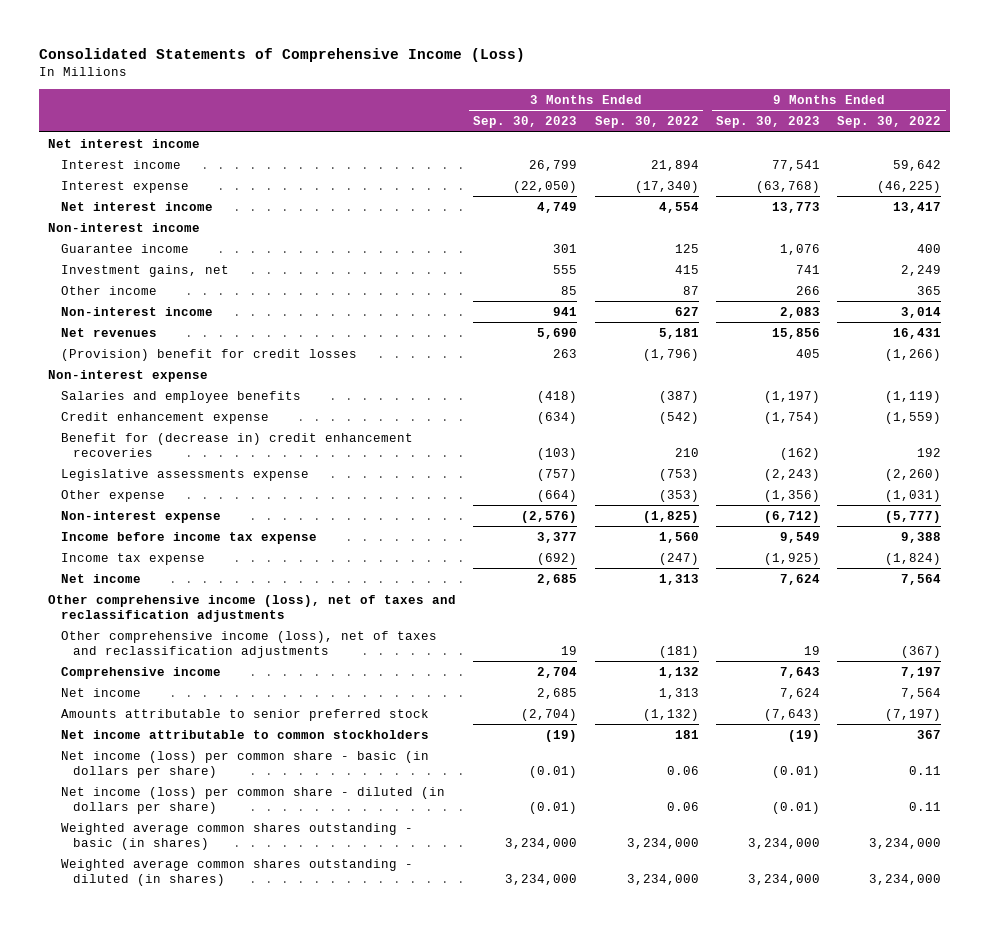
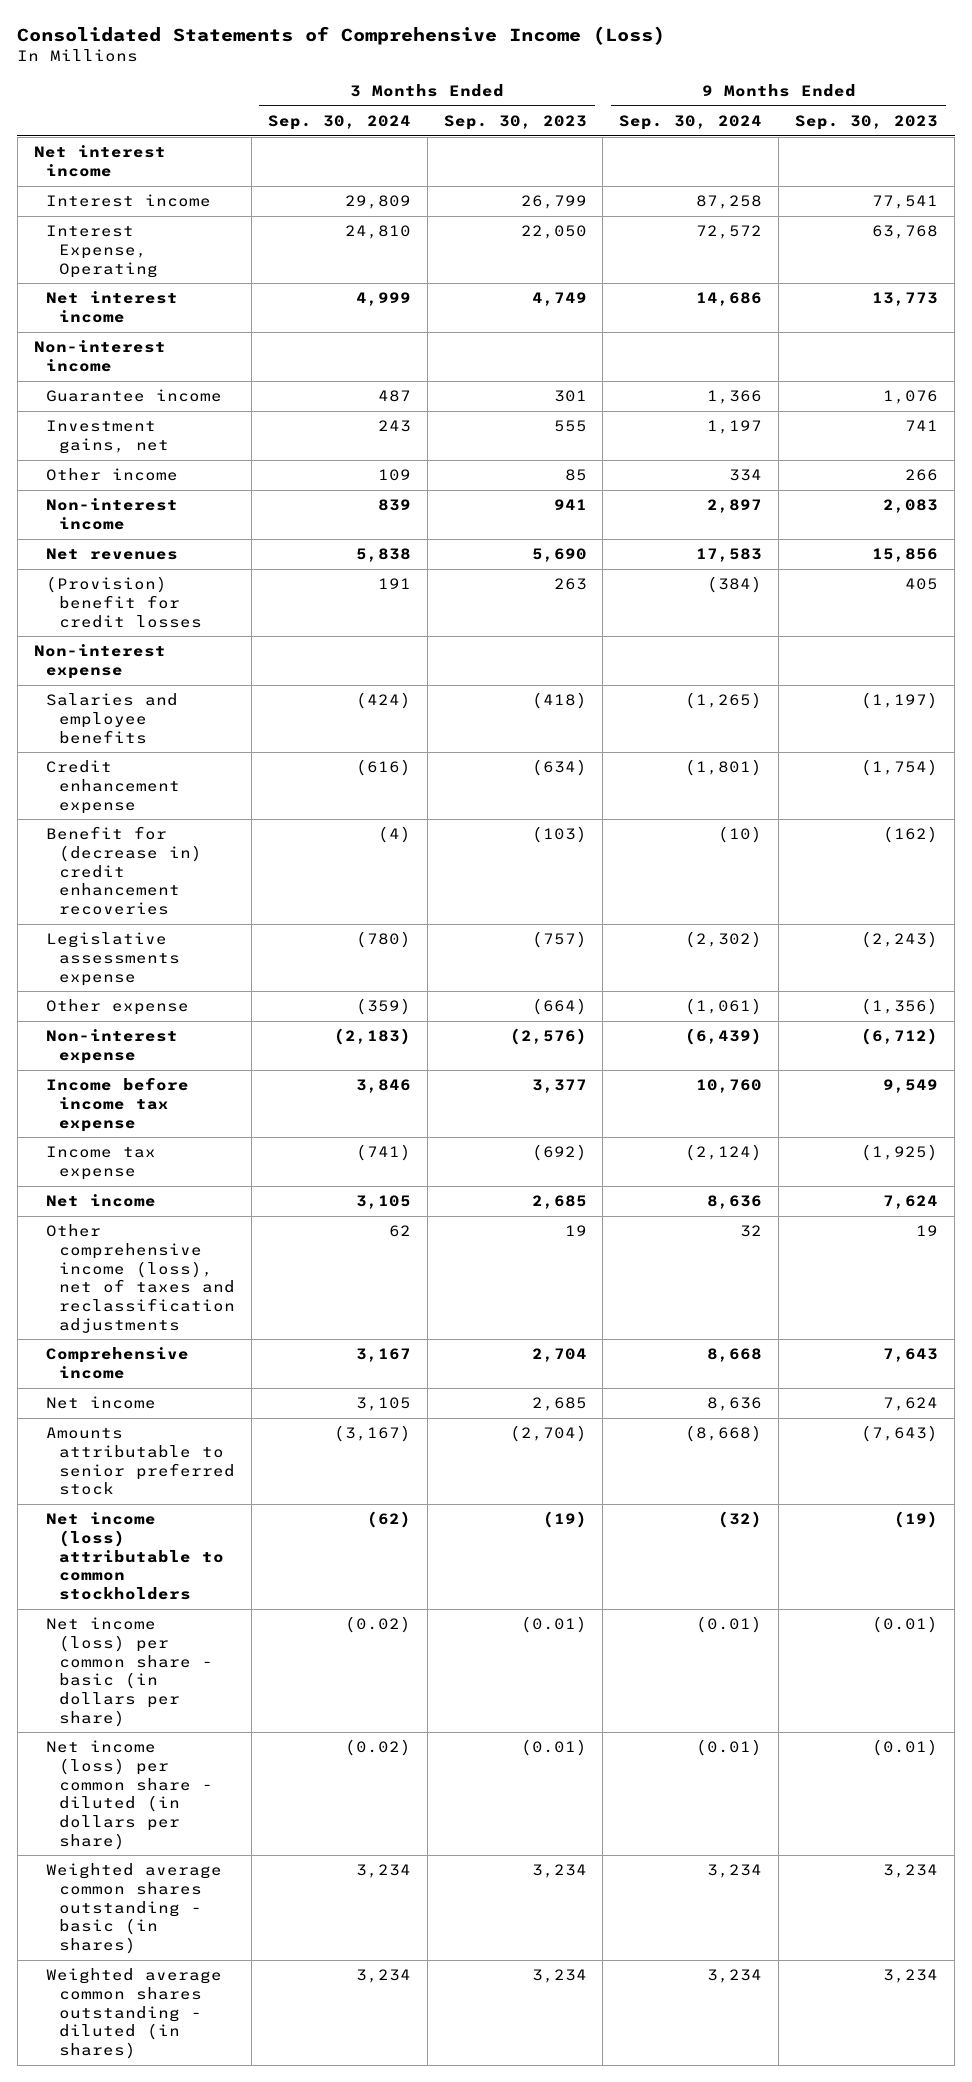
- | 3 Months Ended Sep. 30, 2023 | 3 Months Ended Sep. 30, 2022 | 9 Months Ended Sep. 30, 2023 | 9 Months Ended Sep. 30, 2022
+ | 3 Months Ended Sep. 30, 2024 | 3 Months Ended Sep. 30, 2023 | 9 Months Ended Sep. 30, 2024 | 9 Months Ended Sep. 30, 2023
- Interest expense | (22,050) | (17,340) | (63,768) | (46,225)
+ Interest Expense, Operating | 24,810 | 22,050 | 72,572 | 63,768
- Other comprehensive income (loss), net of taxes and reclassification adjustments
- Net income attributable to common stockholders | (19) | 181 | (19) | 367
+ Net income (loss) attributable to common stockholders | (62) | (19) | (32) | (19)
- Weighted average common shares outstanding - basic (in shares) | 3,234,000 | 3,234,000 | 3,234,000 | 3,234,000
- Weighted average common shares outstanding - diluted (in shares) | 3,234,000 | 3,234,000 | 3,234,000 | 3,234,000
+ Weighted average common shares outstanding - basic (in shares) | 3,234 | 3,234 | 3,234 | 3,234
+ Weighted average common shares outstanding - diluted (in shares) | 3,234 | 3,234 | 3,234 | 3,234

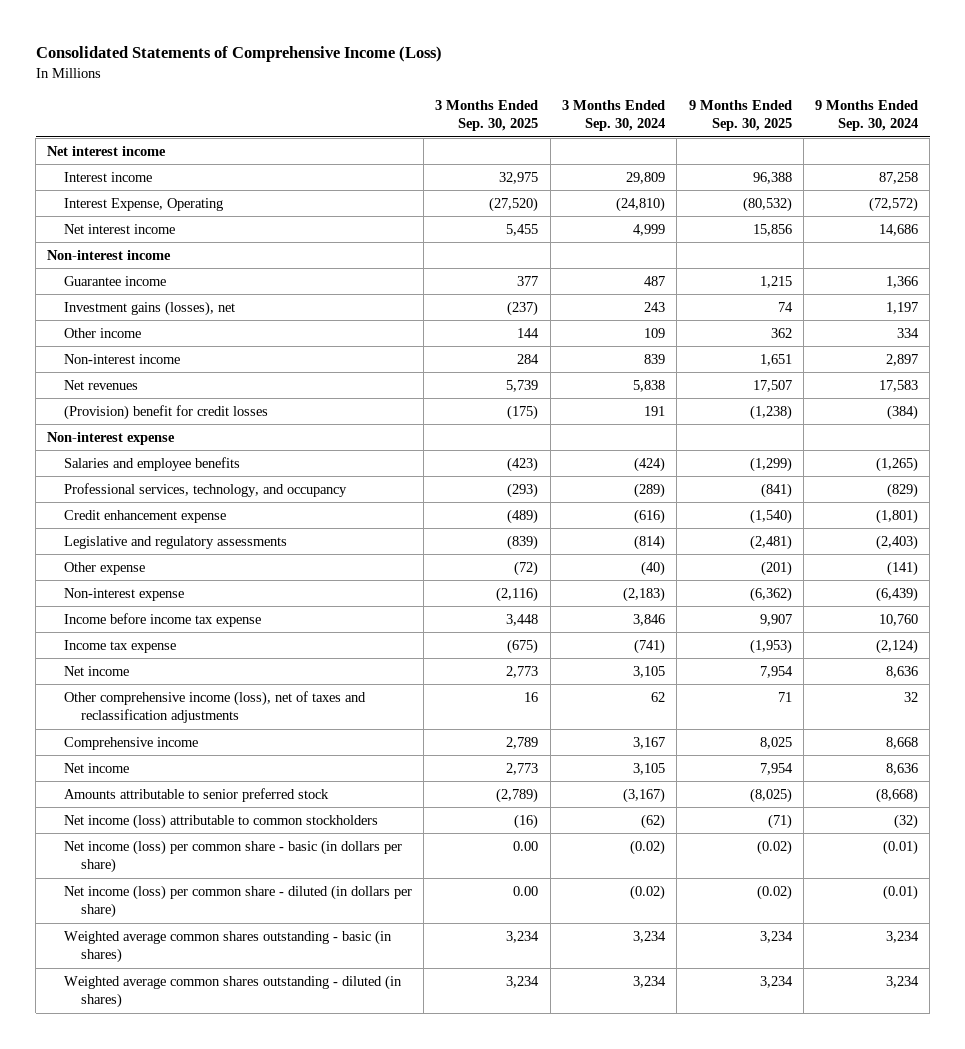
- | 3 Months Ended Sep. 30, 2024 | 3 Months Ended Sep. 30, 2023 | 9 Months Ended Sep. 30, 2024 | 9 Months Ended Sep. 30, 2023
+ | 3 Months Ended Sep. 30, 2025 | 3 Months Ended Sep. 30, 2024 | 9 Months Ended Sep. 30, 2025 | 9 Months Ended Sep. 30, 2024
- Interest Expense, Operating | 24,810 | 22,050 | 72,572 | 63,768
+ Interest Expense, Operating | (27,520) | (24,810) | (80,532) | (72,572)
- Investment gains, net | 243 | 555 | 1,197 | 741
+ Investment gains (losses), net | (237) | 243 | 74 | 1,197
+ Professional services, technology, and occupancy | (293) | (289) | (841) | (829)
- Benefit for (decrease in) credit enhancement recoveries | (4) | (103) | (10) | (162)
- Legislative assessments expense | (780) | (757) | (2,302) | (2,243)
- Other expense | (359) | (664) | (1,061) | (1,356)
+ Legislative and regulatory assessments | (839) | (814) | (2,481) | (2,403)
+ Other expense | (72) | (40) | (201) | (141)

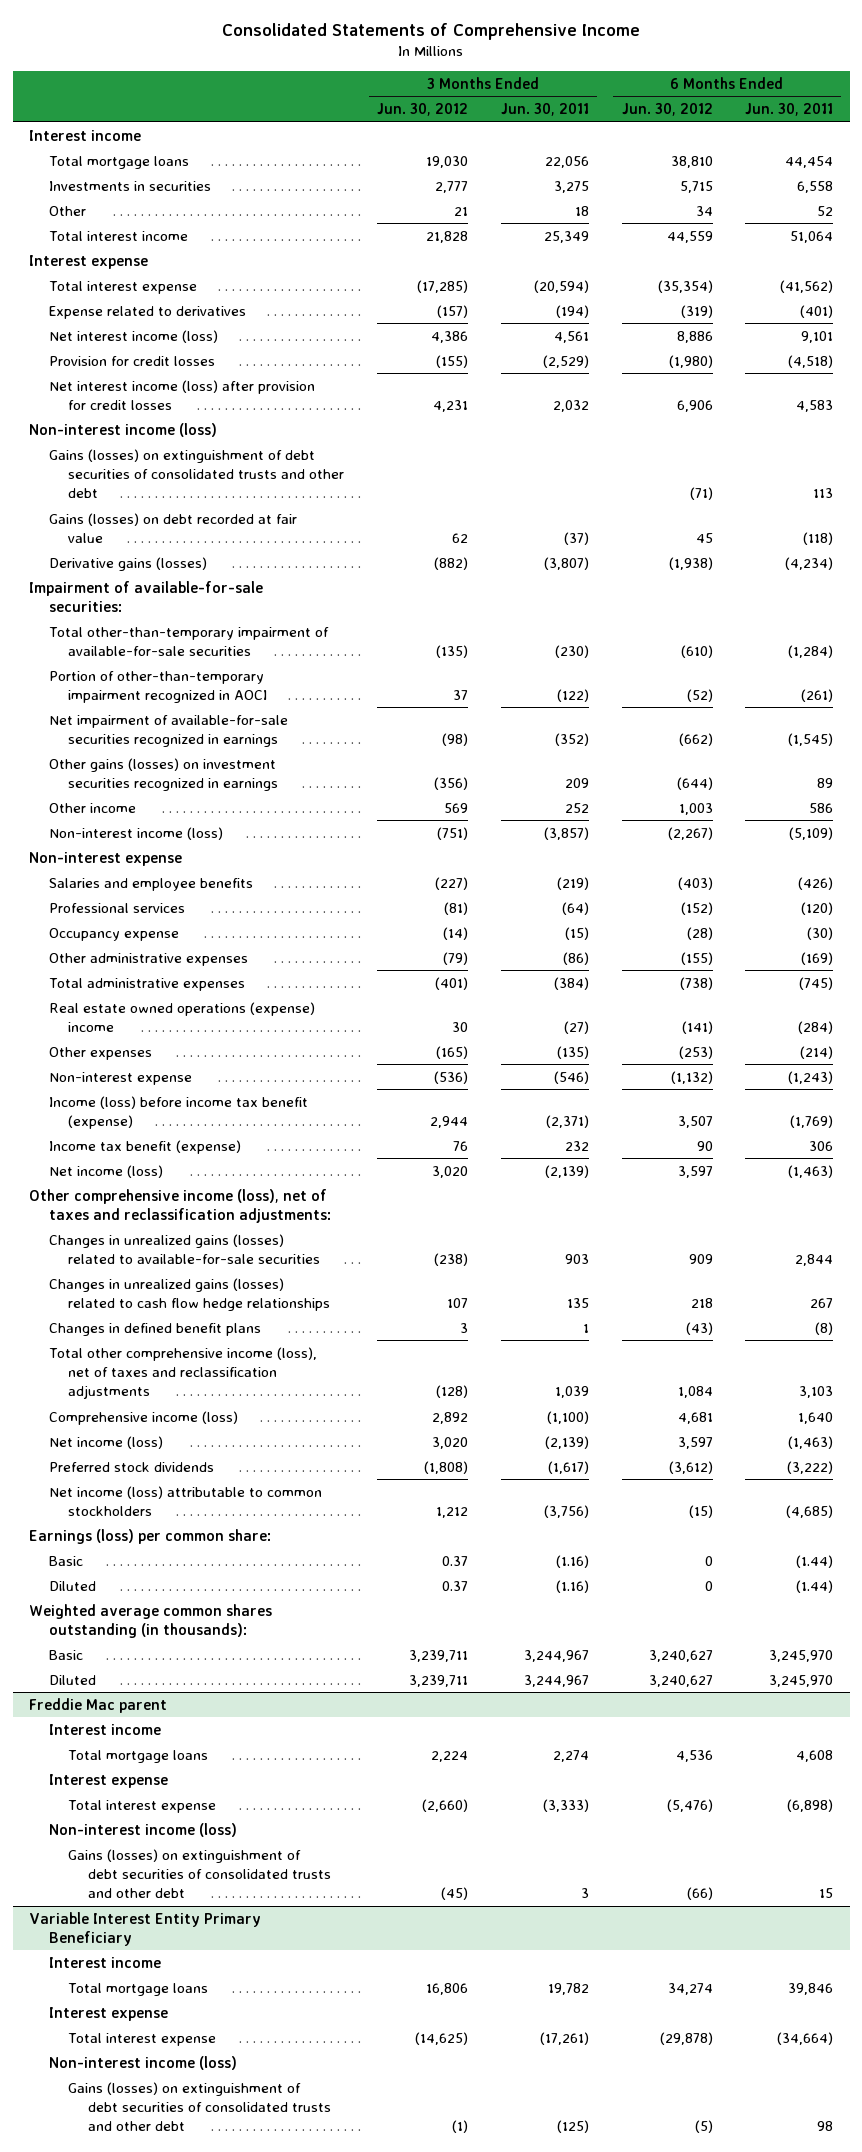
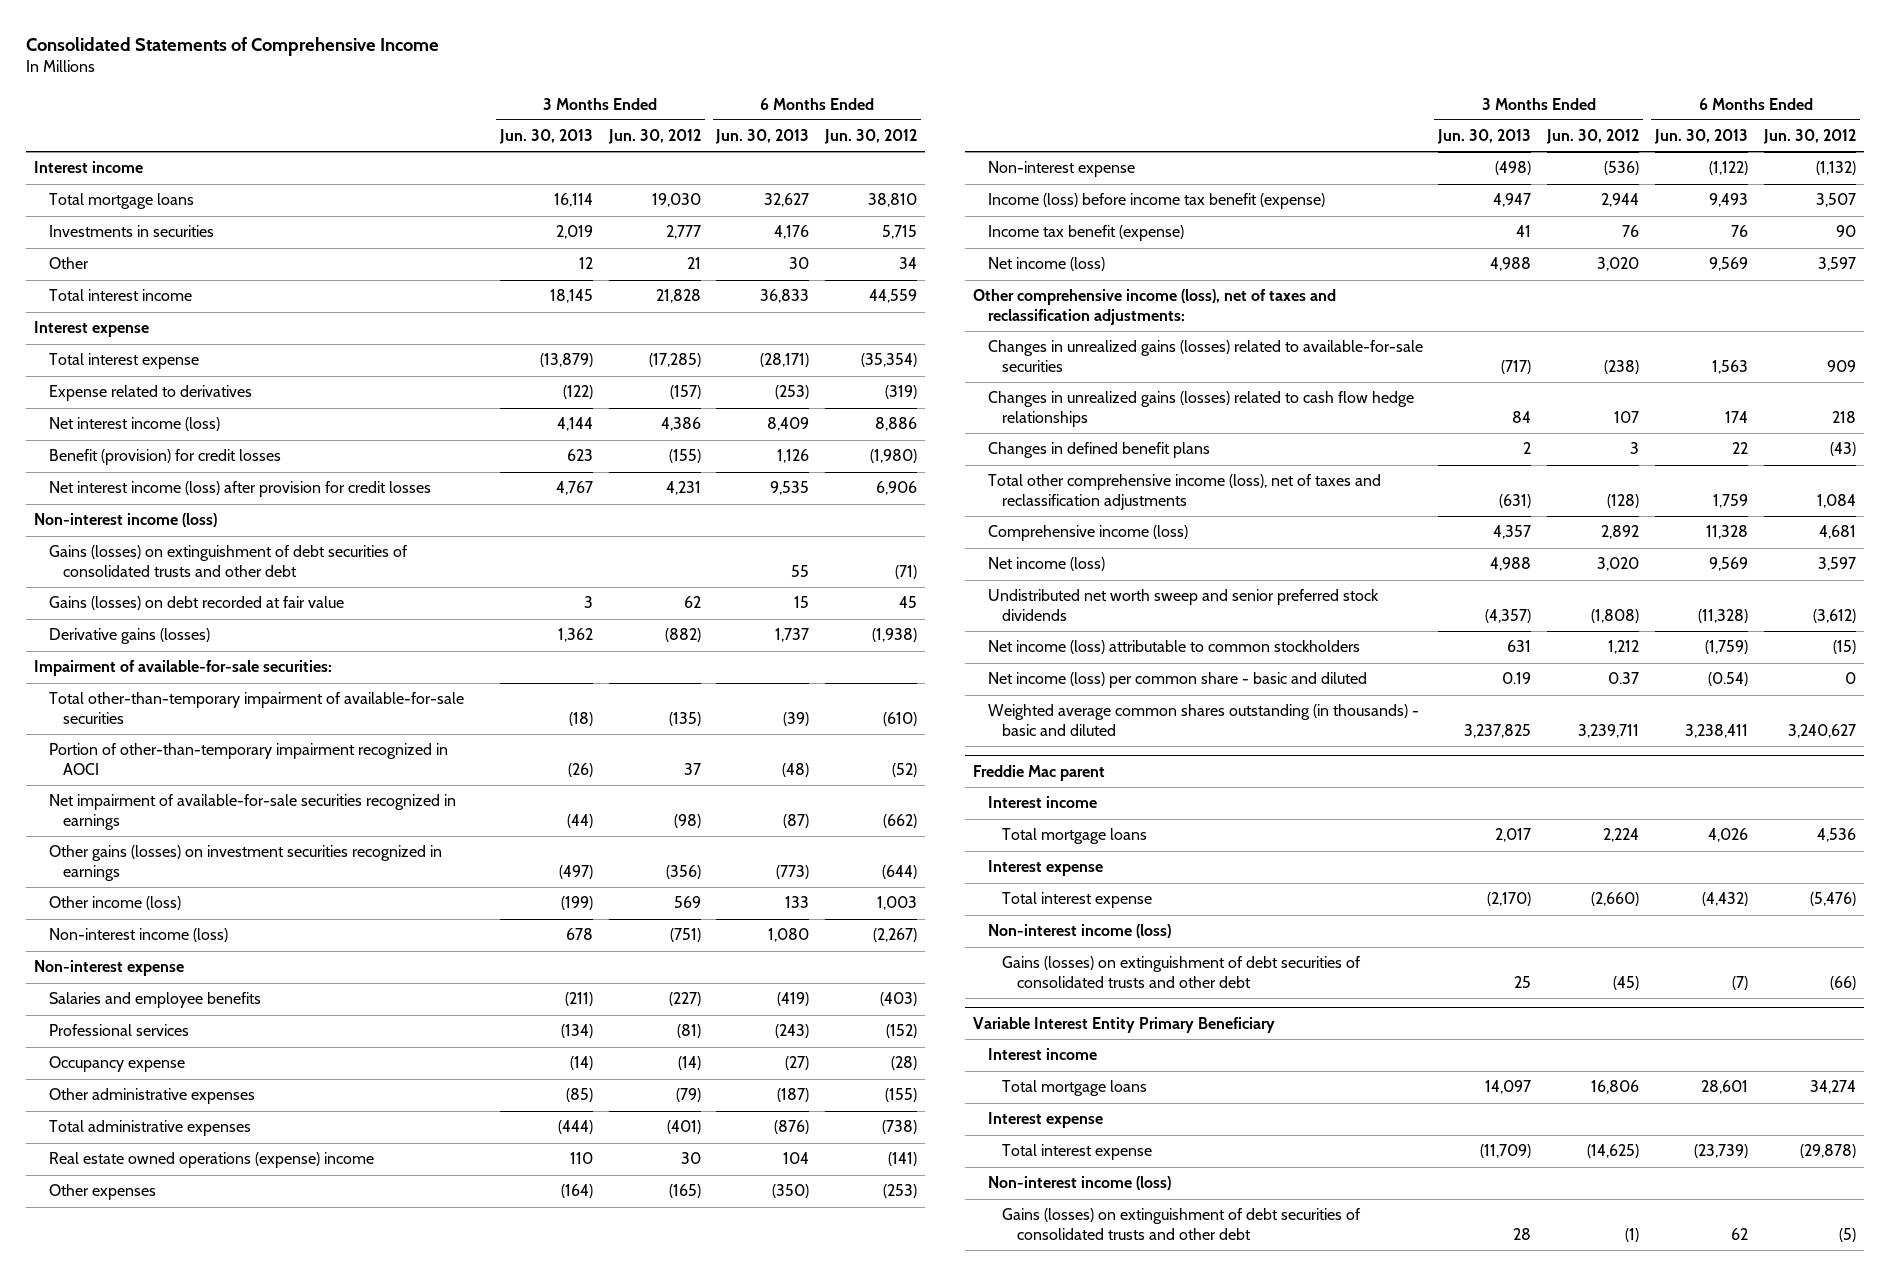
- | 3 Months Ended Jun. 30, 2012 | 3 Months Ended Jun. 30, 2011 | 6 Months Ended Jun. 30, 2012 | 6 Months Ended Jun. 30, 2011
+ | 3 Months Ended Jun. 30, 2013 | 3 Months Ended Jun. 30, 2012 | 6 Months Ended Jun. 30, 2013 | 6 Months Ended Jun. 30, 2012
- Provision for credit losses | (155) | (2,529) | (1,980) | (4,518)
+ Benefit (provision) for credit losses | 623 | (155) | 1,126 | (1,980)
- Other income | 569 | 252 | 1,003 | 586
+ Other income (loss) | (199) | 569 | 133 | 1,003
- Preferred stock dividends | (1,808) | (1,617) | (3,612) | (3,222)
+ Undistributed net worth sweep and senior preferred stock dividends | (4,357) | (1,808) | (11,328) | (3,612)
- Earnings (loss) per common share:
- Basic | 0.37 | (1.16) | 0 | (1.44)
- Diluted | 0.37 | (1.16) | 0 | (1.44)
- Weighted average common shares outstanding (in thousands):
- Basic | 3,239,711 | 3,244,967 | 3,240,627 | 3,245,970
- Diluted | 3,239,711 | 3,244,967 | 3,240,627 | 3,245,970
+ Net income (loss) per common share - basic and diluted | 0.19 | 0.37 | (0.54) | 0
+ Weighted average common shares outstanding (in thousands) - basic and diluted | 3,237,825 | 3,239,711 | 3,238,411 | 3,240,627

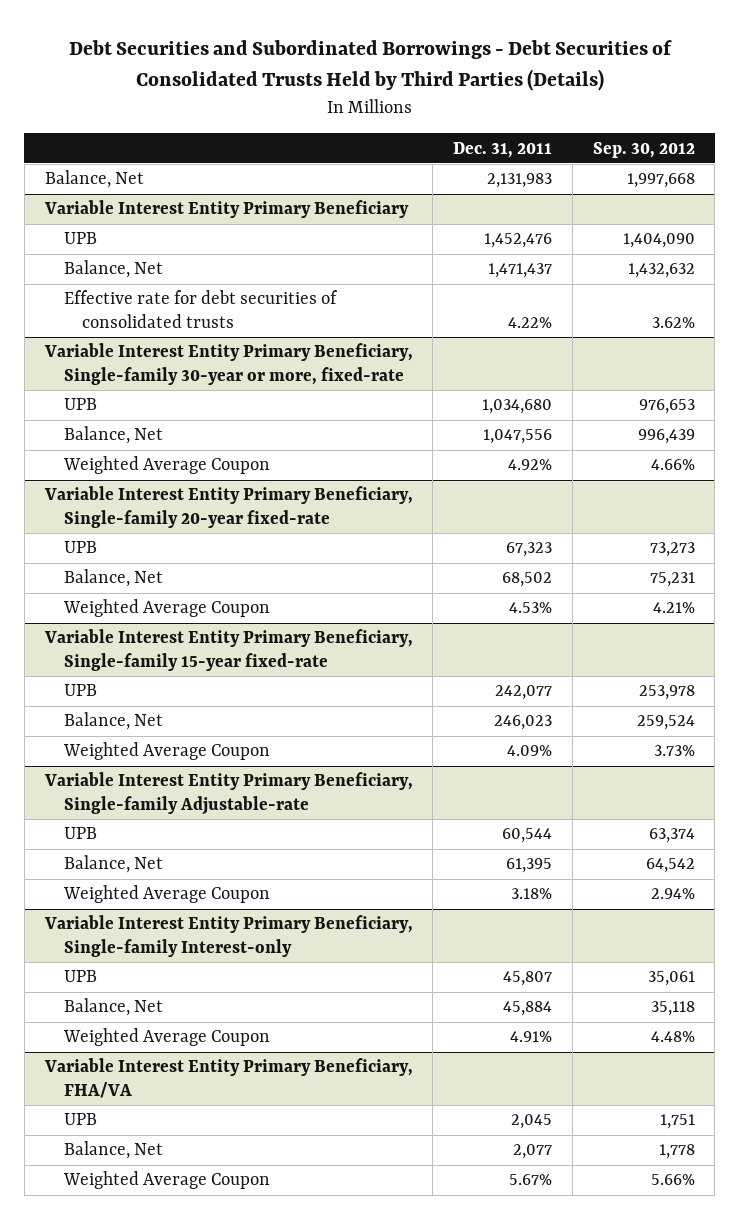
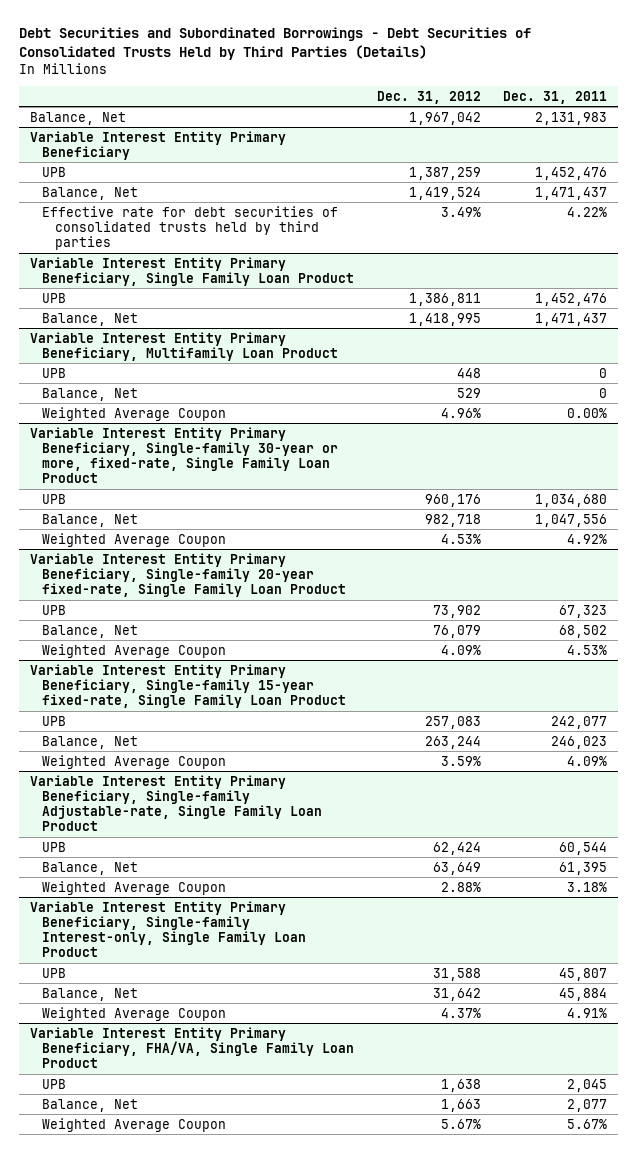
- | Dec. 31, 2011 | Sep. 30, 2012
+ | Dec. 31, 2012 | Dec. 31, 2011
@ Variable Interest Entity Primary Beneficiary
- Effective rate for debt securities of consolidated trusts | 4.22% | 3.62%
- Variable Interest Entity Primary Beneficiary, Single-family 30-year or more, fixed-rate
@ Variable Interest Entity Primary Beneficiary
+ Effective rate for debt securities of consolidated trusts held by third parties | 3.49% | 4.22%
+ Variable Interest Entity Primary Beneficiary, Single Family Loan Product
+ UPB | 1,386,811 | 1,452,476
+ Balance, Net | 1,418,995 | 1,471,437
+ Variable Interest Entity Primary Beneficiary, Multifamily Loan Product
+ UPB | 448 | 0
+ Balance, Net | 529 | 0
+ Weighted Average Coupon | 4.96% | 0.00%
+ Variable Interest Entity Primary Beneficiary, Single-family 30-year or more, fixed-rate, Single Family Loan Product
- Variable Interest Entity Primary Beneficiary, Single-family 20-year fixed-rate
+ Variable Interest Entity Primary Beneficiary, Single-family 20-year fixed-rate, Single Family Loan Product
- Variable Interest Entity Primary Beneficiary, Single-family 15-year fixed-rate
+ Variable Interest Entity Primary Beneficiary, Single-family 15-year fixed-rate, Single Family Loan Product
- Variable Interest Entity Primary Beneficiary, Single-family Adjustable-rate
+ Variable Interest Entity Primary Beneficiary, Single-family Adjustable-rate, Single Family Loan Product
- Variable Interest Entity Primary Beneficiary, Single-family Interest-only
+ Variable Interest Entity Primary Beneficiary, Single-family Interest-only, Single Family Loan Product
- Variable Interest Entity Primary Beneficiary, FHA/VA
+ Variable Interest Entity Primary Beneficiary, FHA/VA, Single Family Loan Product

